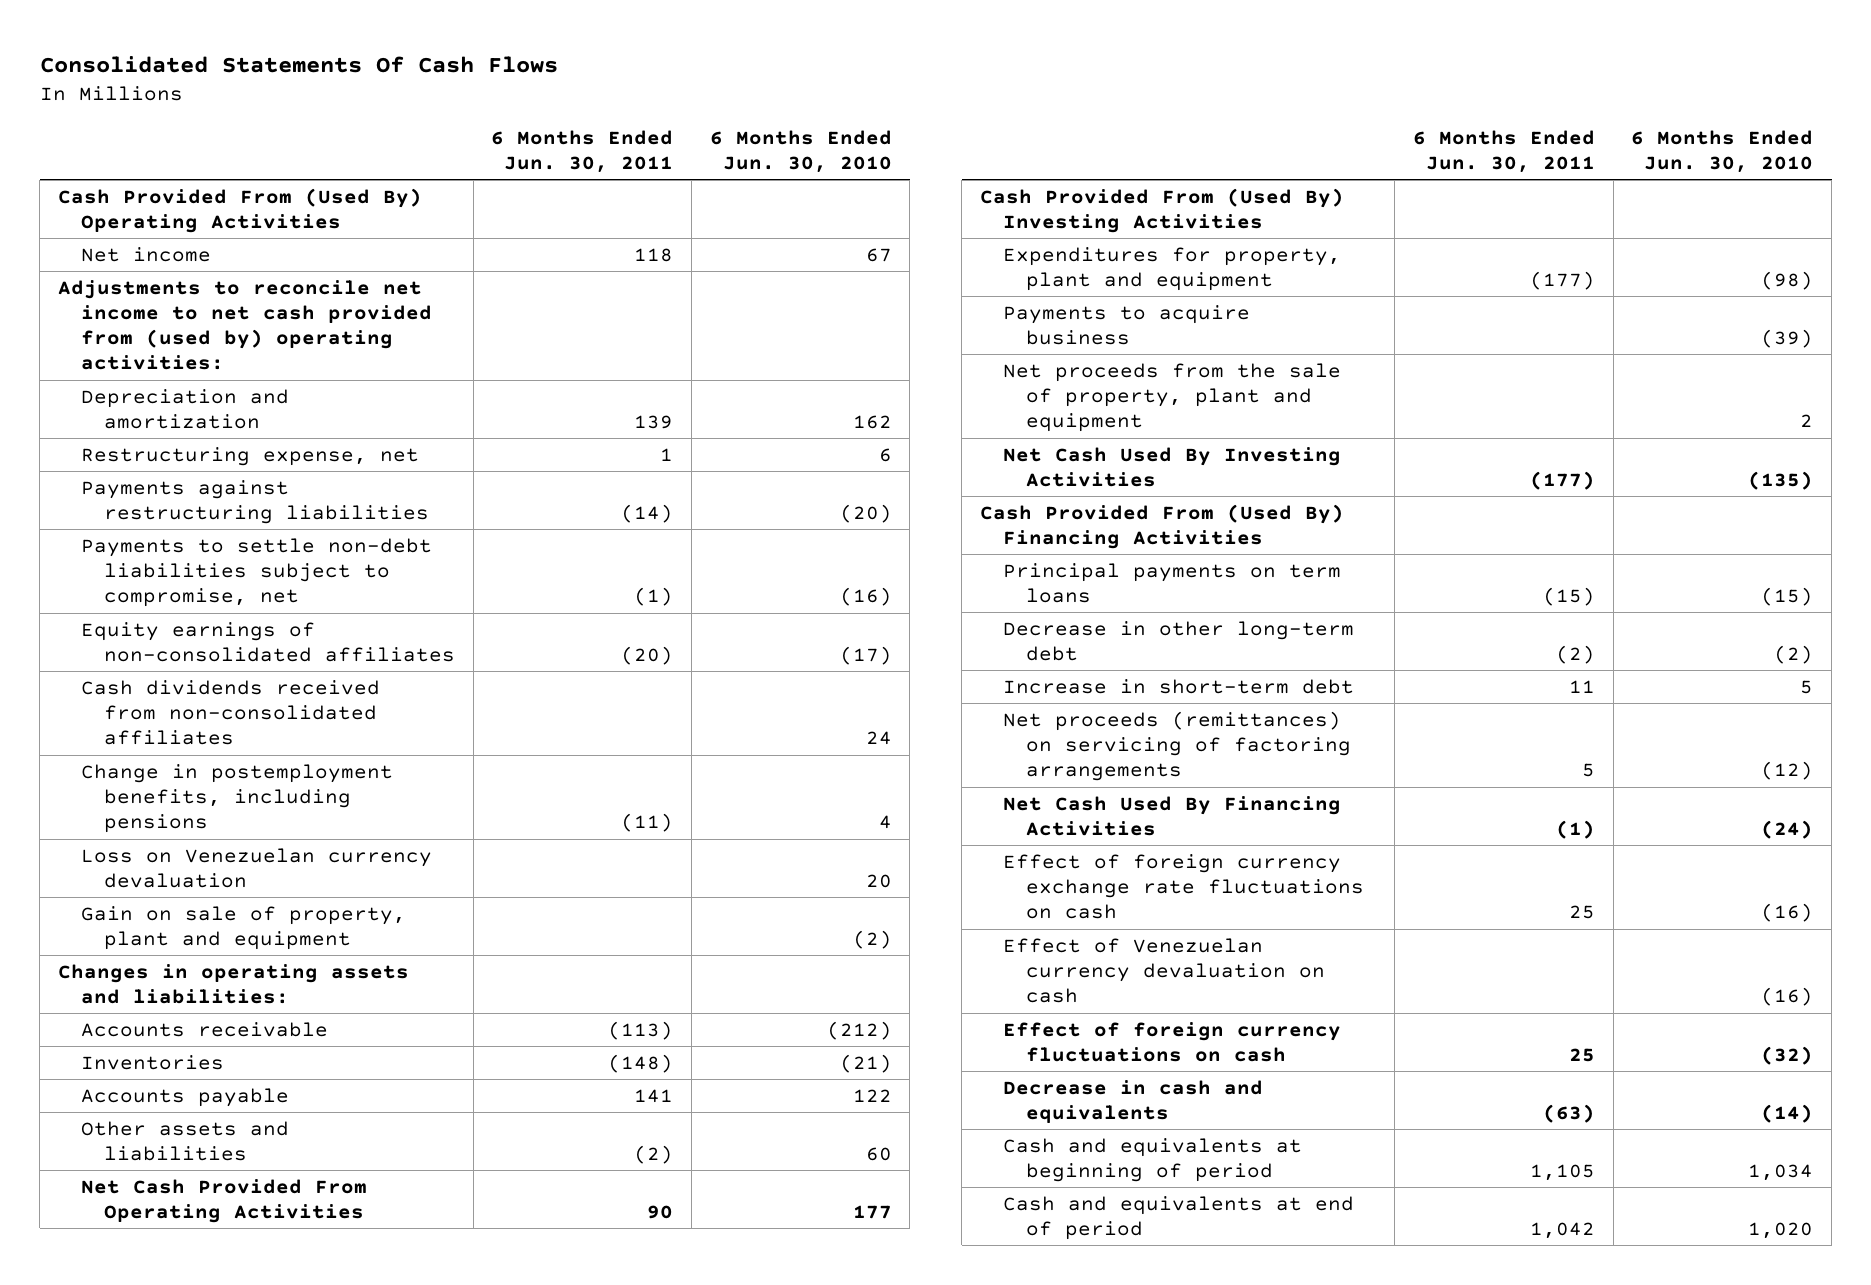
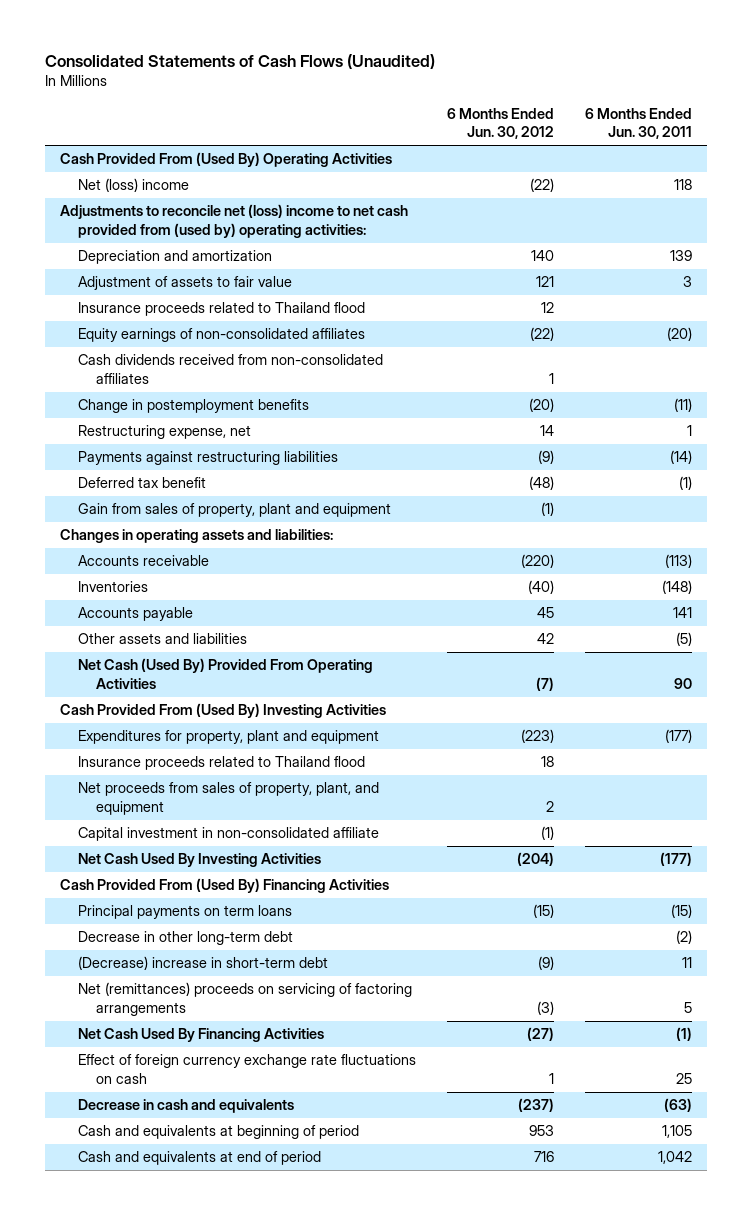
- Consolidated Statements Of Cash Flows
+ Consolidated Statements of Cash Flows (Unaudited)
- | 6 Months Ended Jun. 30, 2011 | 6 Months Ended Jun. 30, 2010
+ | 6 Months Ended Jun. 30, 2012 | 6 Months Ended Jun. 30, 2011
- Net income | 118 | 67
- Adjustments to reconcile net income to net cash provided from (used by) operating activities:
+ Net (loss) income | (22) | 118
+ Adjustments to reconcile net (loss) income to net cash provided from (used by) operating activities:
- Payments to settle non-debt liabilities subject to compromise, net | (1) | (16)
+ Adjustment of assets to fair value | 121 | 3
+ Insurance proceeds related to Thailand flood | 12 |
- Change in postemployment benefits, including pensions | (11) | 4
- Loss on Venezuelan currency devaluation | | 20
- Gain on sale of property, plant and equipment | | (2)
+ Change in postemployment benefits | (20) | (11)
moved down: Restructuring expense, net | 14 | 1
moved down: Payments against restructuring liabilities | (9) | (14)
+ Deferred tax benefit | (48) | (1)
+ Gain from sales of property, plant and equipment | (1) |
- Other assets and liabilities | (2) | 60
- Net Cash Provided From Operating Activities | 90 | 177
+ Other assets and liabilities | 42 | (5)
+ Net Cash (Used By) Provided From Operating Activities | (7) | 90
- Payments to acquire business | | (39)
- Net proceeds from the sale of property, plant and equipment | | 2
+ Insurance proceeds related to Thailand flood | 18 |
+ Net proceeds from sales of property, plant, and equipment | 2 |
+ Capital investment in non-consolidated affiliate | (1) |
- Increase in short-term debt | 11 | 5
- Net proceeds (remittances) on servicing of factoring arrangements | 5 | (12)
+ (Decrease) increase in short-term debt | (9) | 11
+ Net (remittances) proceeds on servicing of factoring arrangements | (3) | 5
- Effect of Venezuelan currency devaluation on cash | | (16)
- Effect of foreign currency fluctuations on cash | 25 | (32)

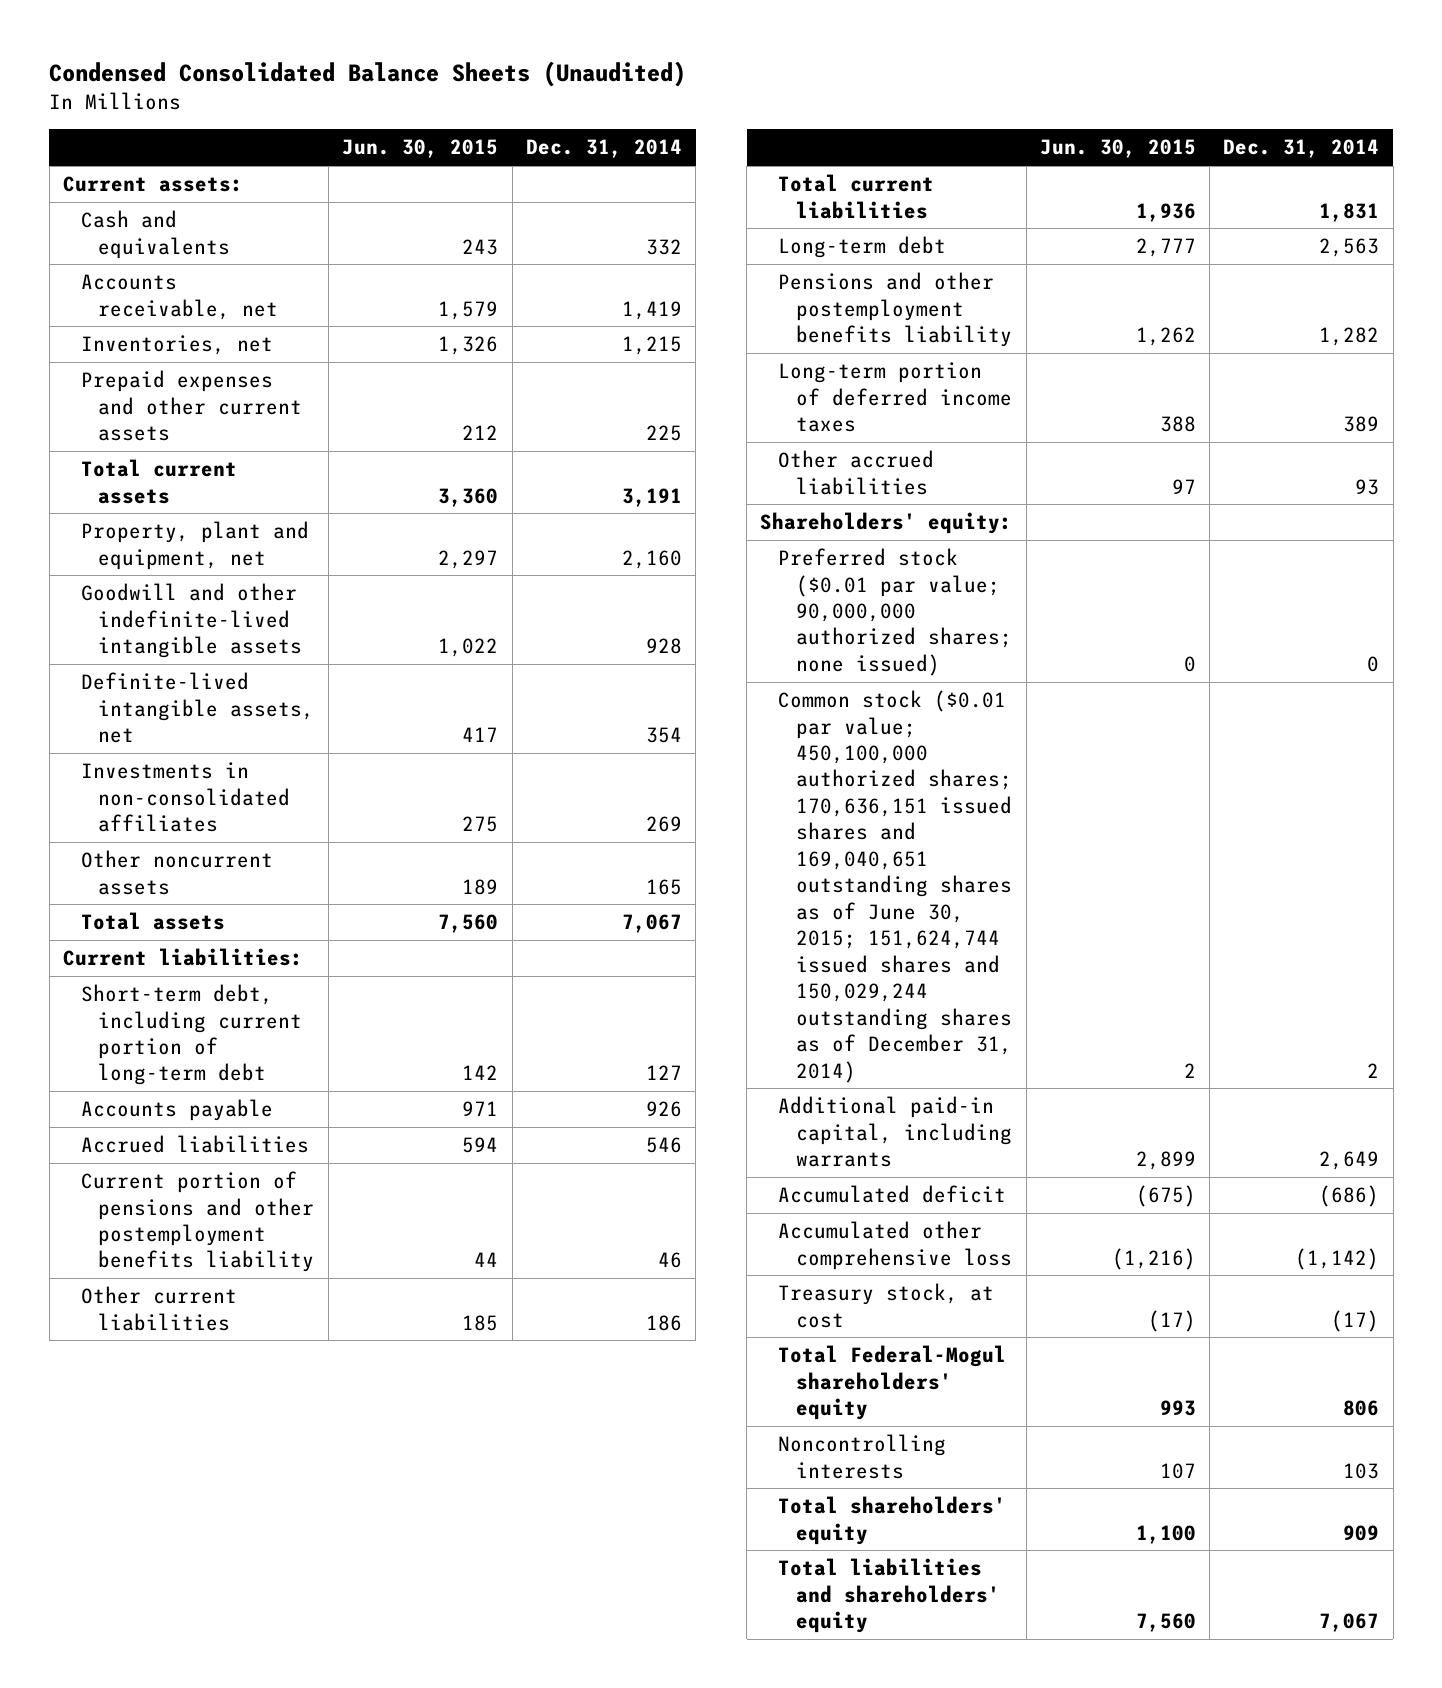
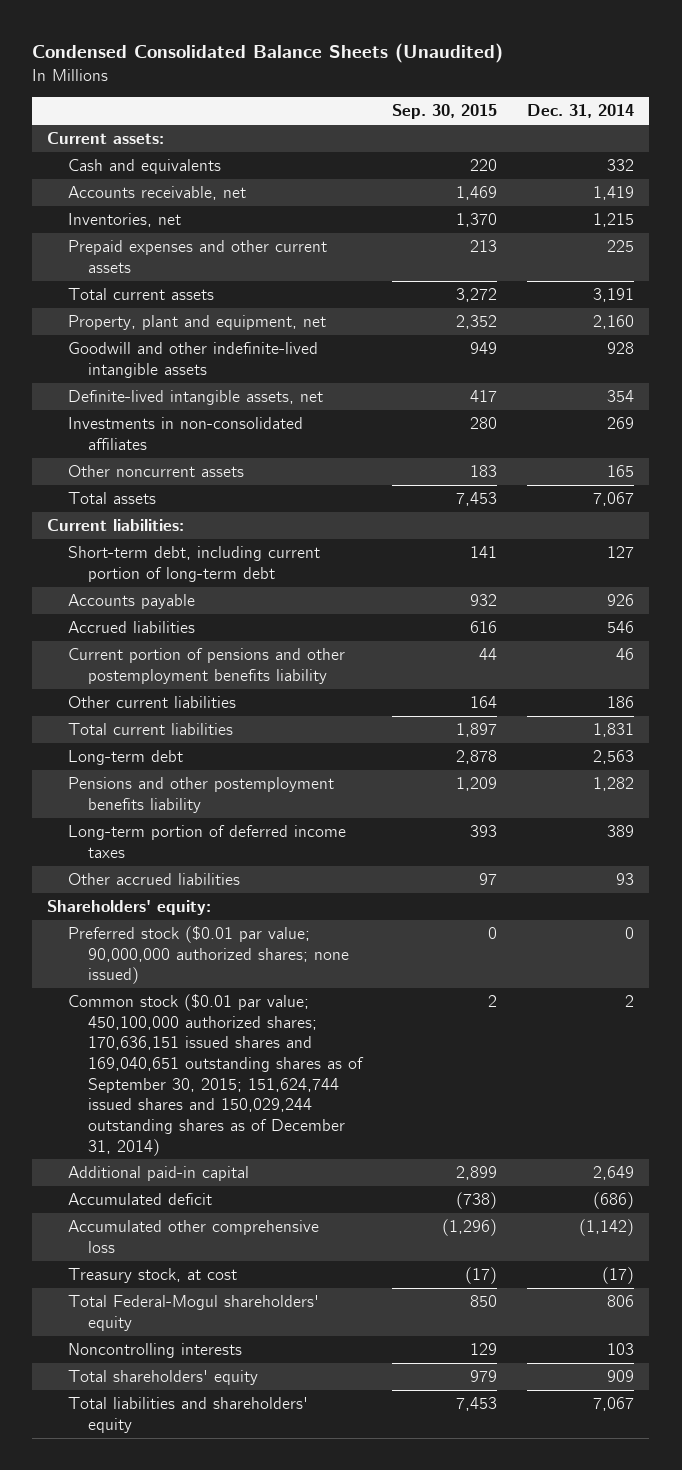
- | Jun. 30, 2015 | Dec. 31, 2014
+ | Sep. 30, 2015 | Dec. 31, 2014
- Common stock ($0.01 par value; 450,100,000 authorized shares; 170,636,151 issued shares and 169,040,651 outstanding shares as of June 30, 2015; 151,624,744 issued shares and 150,029,244 outstanding shares as of December 31, 2014) | 2 | 2
- Additional paid-in capital, including warrants | 2,899 | 2,649
+ Common stock ($0.01 par value; 450,100,000 authorized shares; 170,636,151 issued shares and 169,040,651 outstanding shares as of September 30, 2015; 151,624,744 issued shares and 150,029,244 outstanding shares as of December 31, 2014) | 2 | 2
+ Additional paid-in capital | 2,899 | 2,649

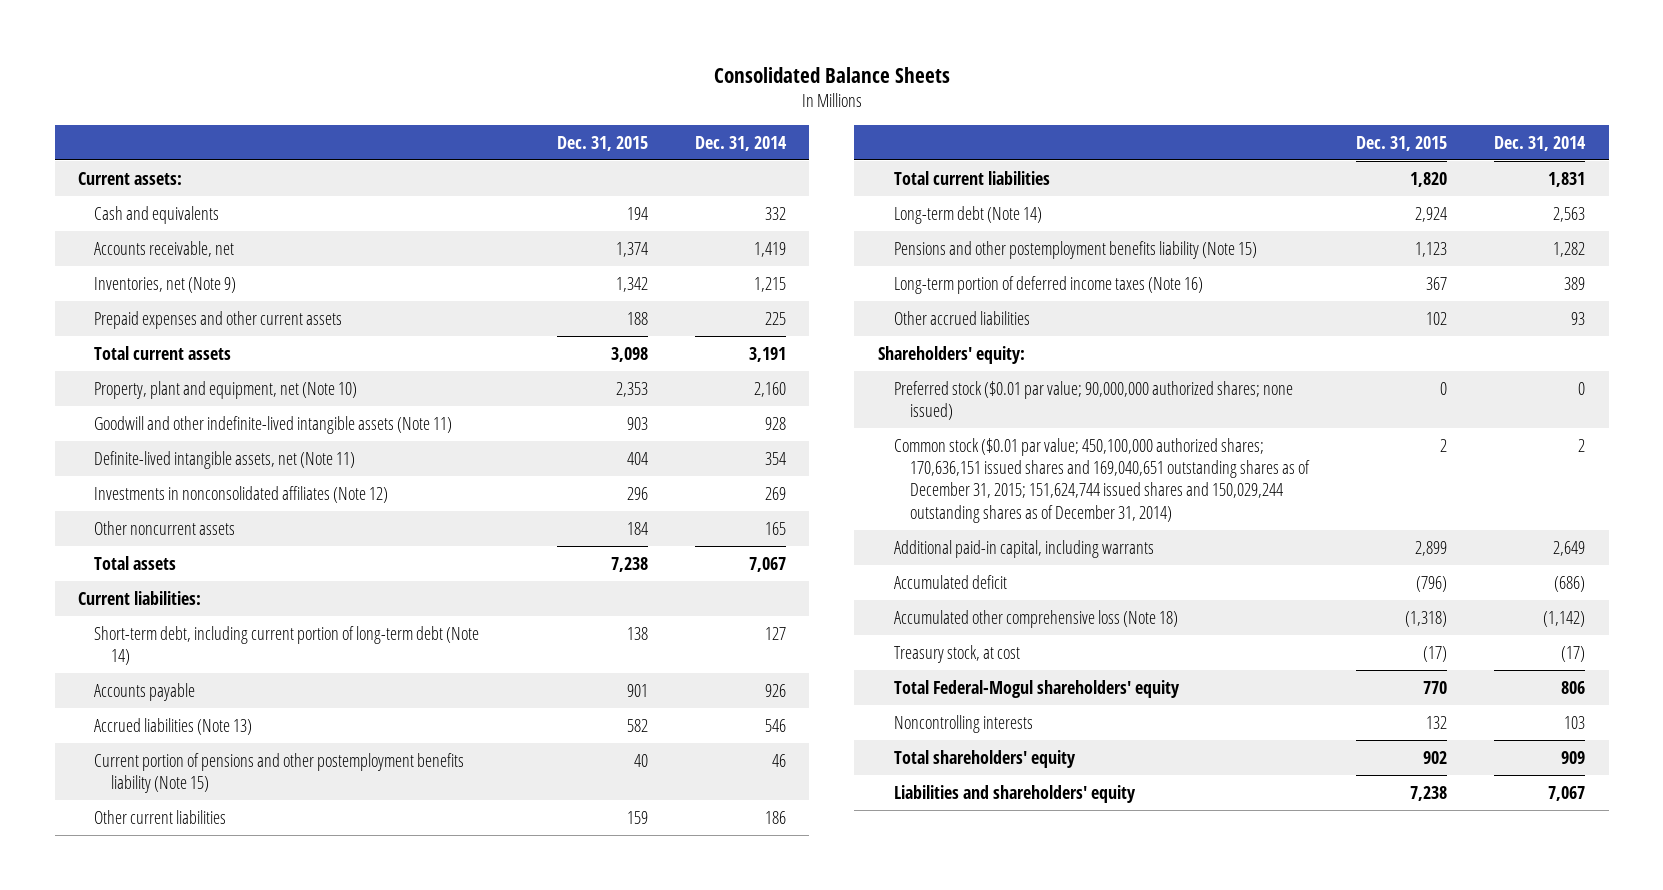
- Condensed Consolidated Balance Sheets (Unaudited)
+ Consolidated Balance Sheets
- | Sep. 30, 2015 | Dec. 31, 2014
+ | Dec. 31, 2015 | Dec. 31, 2014
- Inventories, net | 1,370 | 1,215
+ Inventories, net (Note 9) | 1,342 | 1,215
- Property, plant and equipment, net | 2,352 | 2,160
- Goodwill and other indefinite-lived intangible assets | 949 | 928
- Definite-lived intangible assets, net | 417 | 354
- Investments in non-consolidated affiliates | 280 | 269
+ Property, plant and equipment, net (Note 10) | 2,353 | 2,160
+ Goodwill and other indefinite-lived intangible assets (Note 11) | 903 | 928
+ Definite-lived intangible assets, net (Note 11) | 404 | 354
+ Investments in nonconsolidated affiliates (Note 12) | 296 | 269
- Short-term debt, including current portion of long-term debt | 141 | 127
+ Short-term debt, including current portion of long-term debt (Note 14) | 138 | 127
- Accrued liabilities | 616 | 546
- Current portion of pensions and other postemployment benefits liability | 44 | 46
+ Accrued liabilities (Note 13) | 582 | 546
+ Current portion of pensions and other postemployment benefits liability (Note 15) | 40 | 46
- Long-term debt | 2,878 | 2,563
- Pensions and other postemployment benefits liability | 1,209 | 1,282
- Long-term portion of deferred income taxes | 393 | 389
+ Long-term debt (Note 14) | 2,924 | 2,563
+ Pensions and other postemployment benefits liability (Note 15) | 1,123 | 1,282
+ Long-term portion of deferred income taxes (Note 16) | 367 | 389
- Common stock ($0.01 par value; 450,100,000 authorized shares; 170,636,151 issued shares and 169,040,651 outstanding shares as of September 30, 2015; 151,624,744 issued shares and 150,029,244 outstanding shares as of December 31, 2014) | 2 | 2
- Additional paid-in capital | 2,899 | 2,649
+ Common stock ($0.01 par value; 450,100,000 authorized shares; 170,636,151 issued shares and 169,040,651 outstanding shares as of December 31, 2015; 151,624,744 issued shares and 150,029,244 outstanding shares as of December 31, 2014) | 2 | 2
+ Additional paid-in capital, including warrants | 2,899 | 2,649
- Accumulated other comprehensive loss | (1,296) | (1,142)
+ Accumulated other comprehensive loss (Note 18) | (1,318) | (1,142)
- Total liabilities and shareholders' equity | 7,453 | 7,067
+ Liabilities and shareholders' equity | 7,238 | 7,067

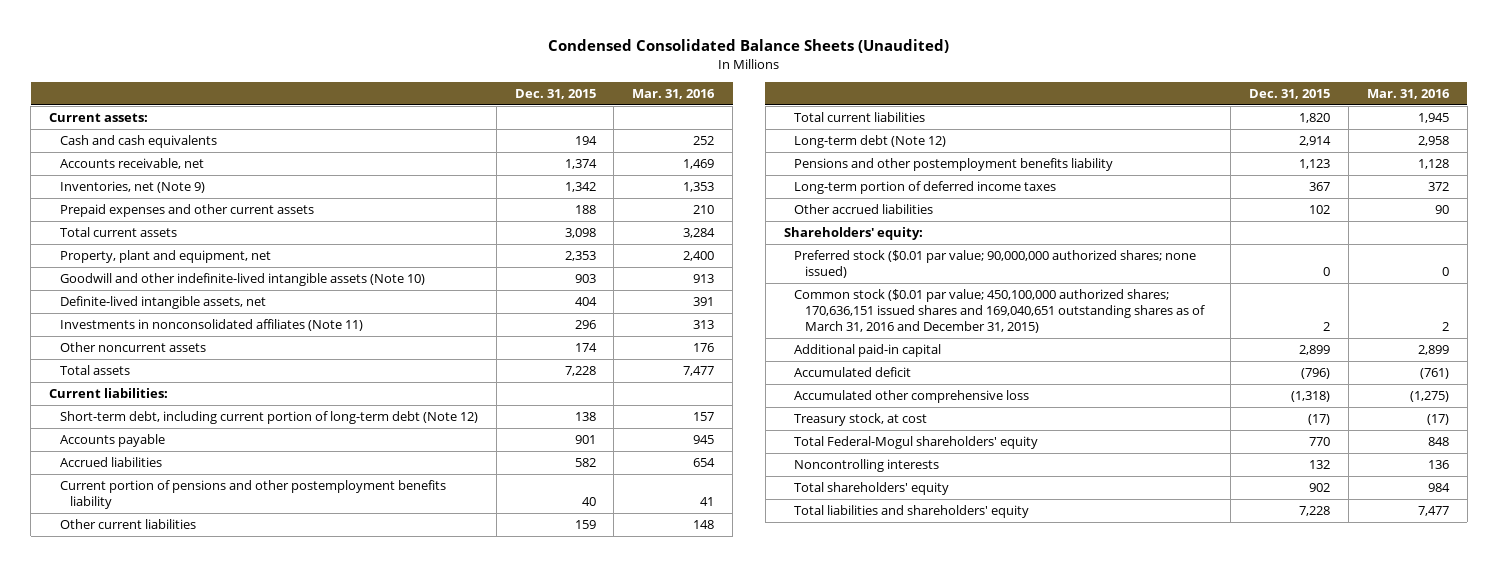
- Consolidated Balance Sheets
+ Condensed Consolidated Balance Sheets (Unaudited)
- | Dec. 31, 2015 | Dec. 31, 2014
+ | Dec. 31, 2015 | Mar. 31, 2016
- Cash and equivalents | 194 | 332
+ Cash and cash equivalents | 194 | 252
- Property, plant and equipment, net (Note 10) | 2,353 | 2,160
- Goodwill and other indefinite-lived intangible assets (Note 11) | 903 | 928
- Definite-lived intangible assets, net (Note 11) | 404 | 354
- Investments in nonconsolidated affiliates (Note 12) | 296 | 269
- Other noncurrent assets | 184 | 165
- Total assets | 7,238 | 7,067
+ Property, plant and equipment, net | 2,353 | 2,400
+ Goodwill and other indefinite-lived intangible assets (Note 10) | 903 | 913
+ Definite-lived intangible assets, net | 404 | 391
+ Investments in nonconsolidated affiliates (Note 11) | 296 | 313
+ Other noncurrent assets | 174 | 176
+ Total assets | 7,228 | 7,477
- Short-term debt, including current portion of long-term debt (Note 14) | 138 | 127
+ Short-term debt, including current portion of long-term debt (Note 12) | 138 | 157
- Accrued liabilities (Note 13) | 582 | 546
- Current portion of pensions and other postemployment benefits liability (Note 15) | 40 | 46
+ Accrued liabilities | 582 | 654
+ Current portion of pensions and other postemployment benefits liability | 40 | 41
- Long-term debt (Note 14) | 2,924 | 2,563
- Pensions and other postemployment benefits liability (Note 15) | 1,123 | 1,282
- Long-term portion of deferred income taxes (Note 16) | 367 | 389
+ Long-term debt (Note 12) | 2,914 | 2,958
+ Pensions and other postemployment benefits liability | 1,123 | 1,128
+ Long-term portion of deferred income taxes | 367 | 372
- Common stock ($0.01 par value; 450,100,000 authorized shares; 170,636,151 issued shares and 169,040,651 outstanding shares as of December 31, 2015; 151,624,744 issued shares and 150,029,244 outstanding shares as of December 31, 2014) | 2 | 2
- Additional paid-in capital, including warrants | 2,899 | 2,649
+ Common stock ($0.01 par value; 450,100,000 authorized shares; 170,636,151 issued shares and 169,040,651 outstanding shares as of March 31, 2016 and December 31, 2015) | 2 | 2
+ Additional paid-in capital | 2,899 | 2,899
- Accumulated other comprehensive loss (Note 18) | (1,318) | (1,142)
+ Accumulated other comprehensive loss | (1,318) | (1,275)
- Liabilities and shareholders' equity | 7,238 | 7,067
+ Total liabilities and shareholders' equity | 7,228 | 7,477

